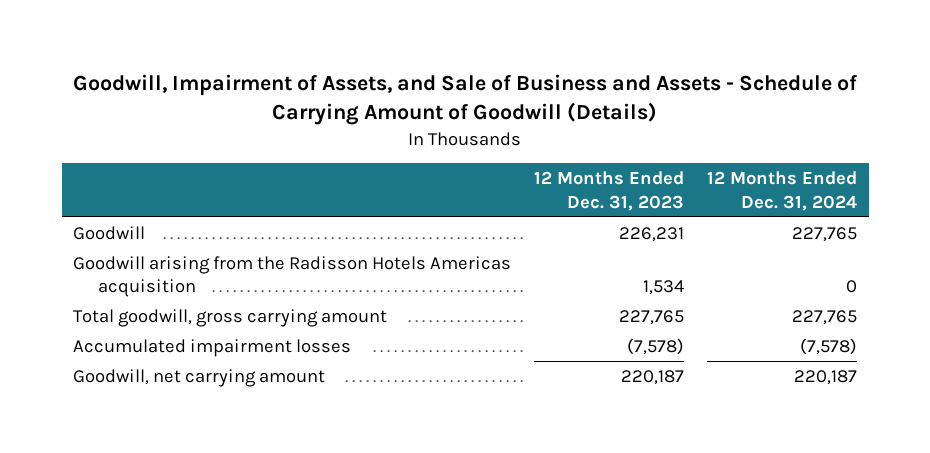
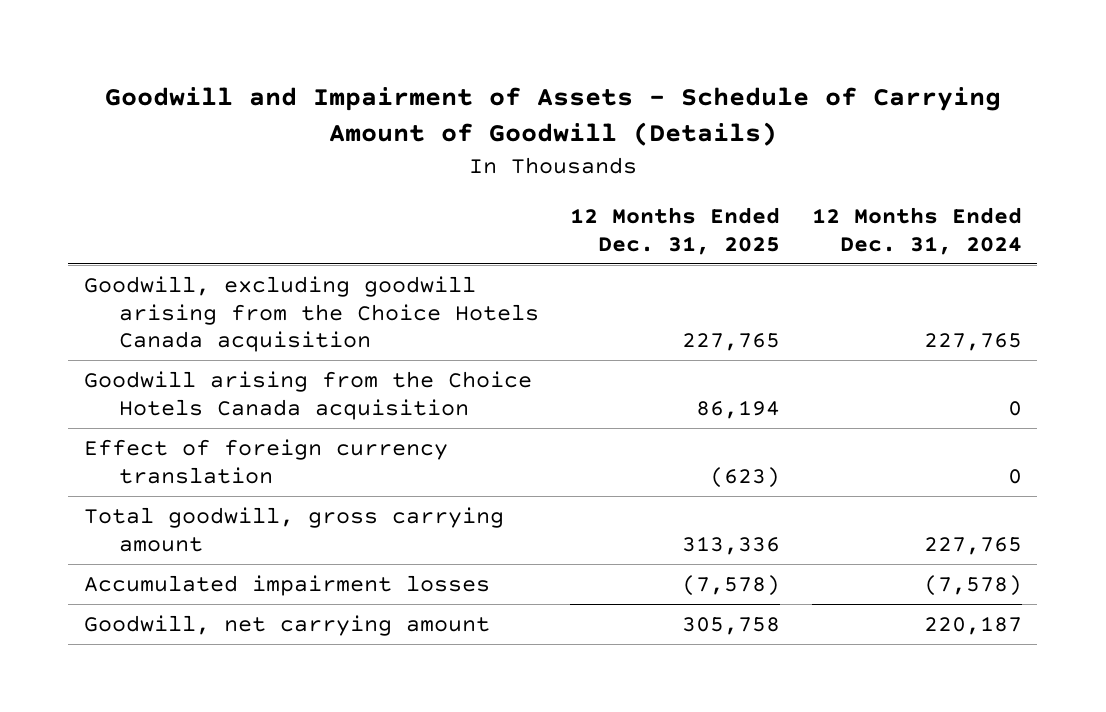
- Goodwill, Impairment of Assets, and Sale of Business and Assets - Schedule of Carrying Amount of Goodwill (Details)
+ Goodwill and Impairment of Assets - Schedule of Carrying Amount of Goodwill (Details)
- | 12 Months Ended Dec. 31, 2023 | 12 Months Ended Dec. 31, 2024
+ | 12 Months Ended Dec. 31, 2025 | 12 Months Ended Dec. 31, 2024
- Goodwill | 226,231 | 227,765
- Goodwill arising from the Radisson Hotels Americas acquisition | 1,534 | 0
+ Goodwill, excluding goodwill arising from the Choice Hotels Canada acquisition | 227,765 | 227,765
+ Goodwill arising from the Choice Hotels Canada acquisition | 86,194 | 0
+ Effect of foreign currency translation | (623) | 0

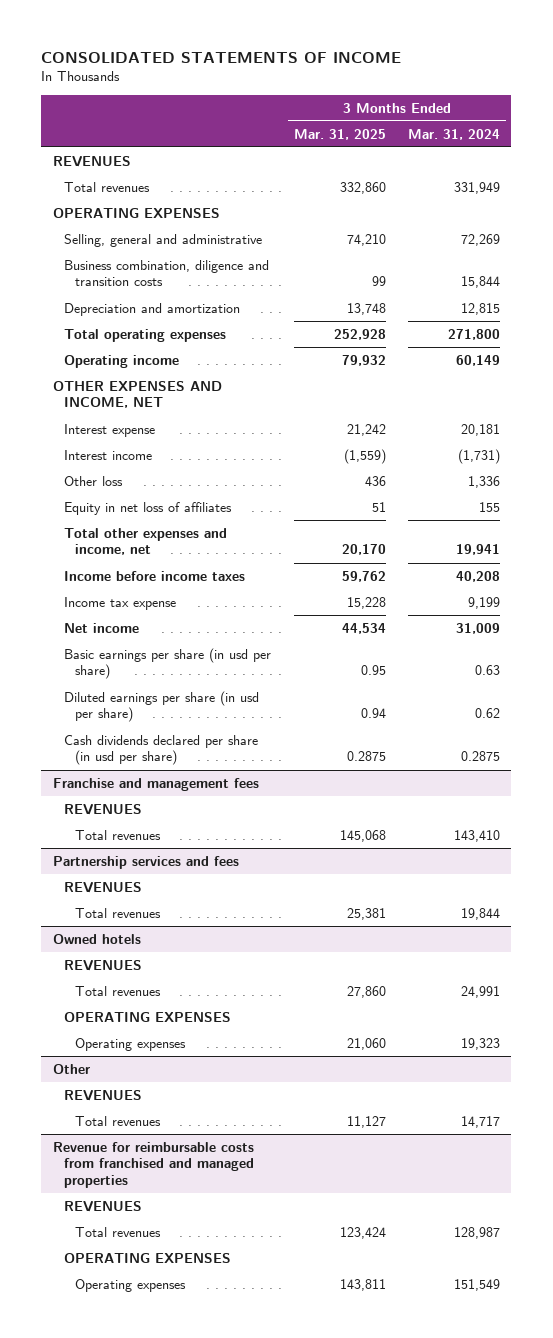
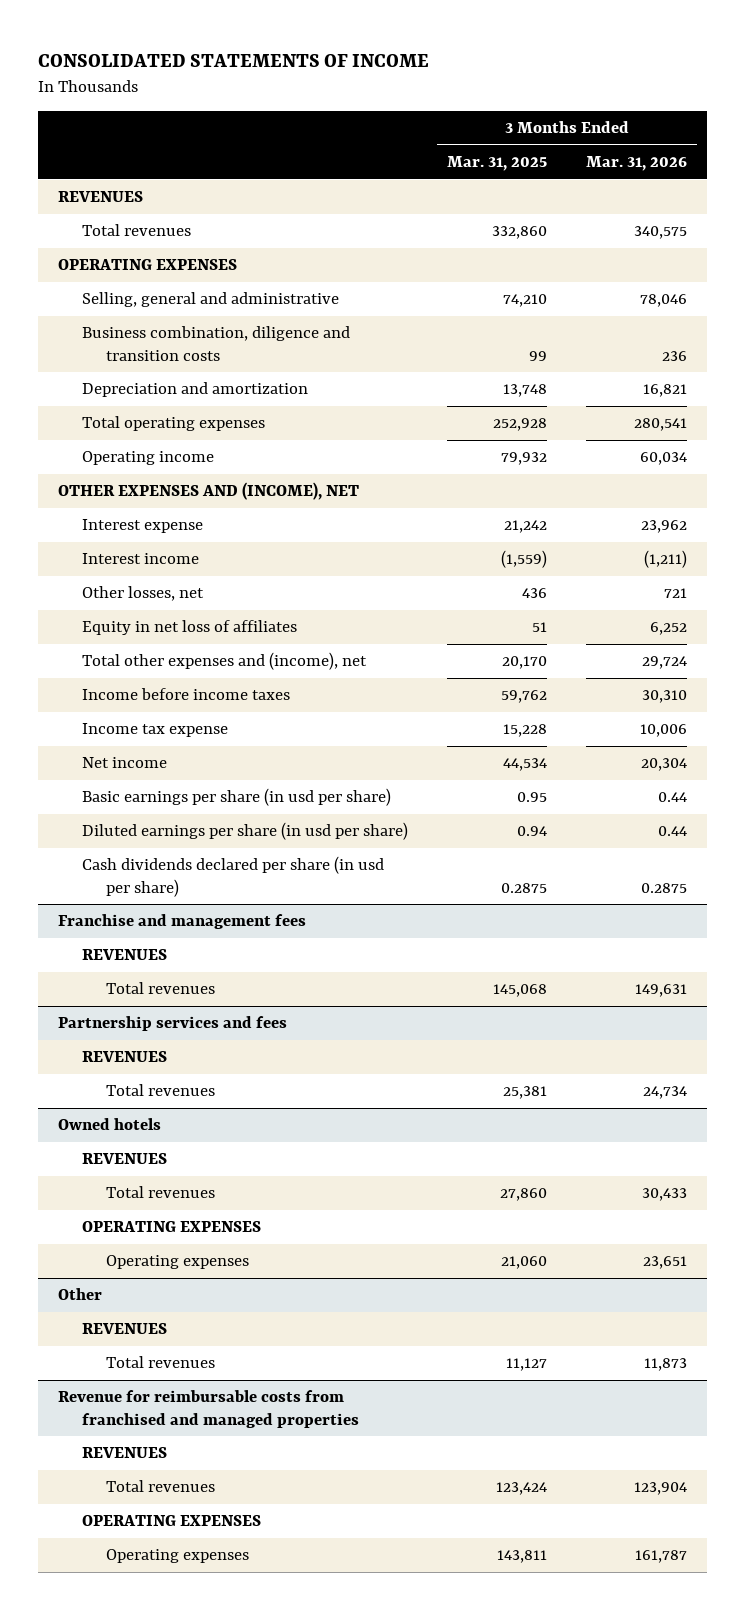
- | 3 Months Ended Mar. 31, 2025 | 3 Months Ended Mar. 31, 2024
+ | 3 Months Ended Mar. 31, 2025 | 3 Months Ended Mar. 31, 2026
- OTHER EXPENSES AND INCOME, NET
+ OTHER EXPENSES AND (INCOME), NET
- Other loss | 436 | 1,336
+ Other losses, net | 436 | 721
- Total other expenses and income, net | 20,170 | 19,941
+ Total other expenses and (income), net | 20,170 | 29,724

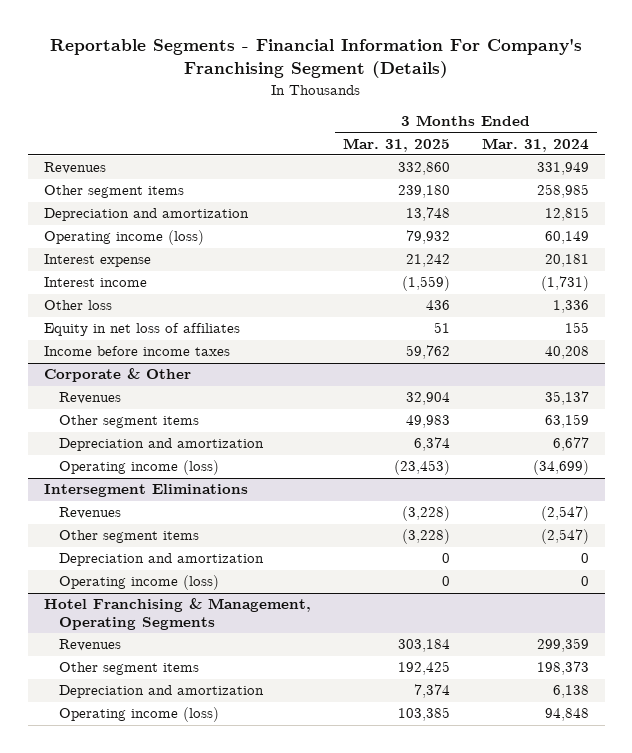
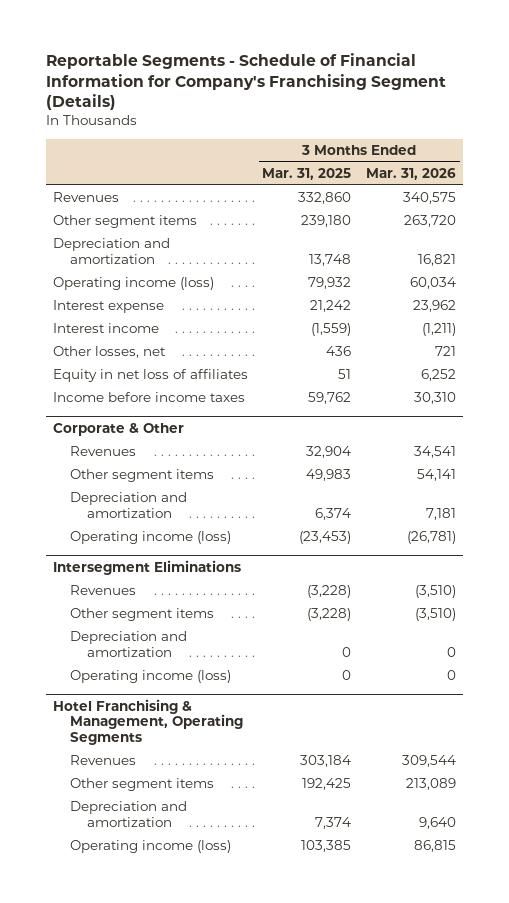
- Reportable Segments - Financial Information For Company's Franchising Segment (Details)
+ Reportable Segments - Schedule of Financial Information for Company's Franchising Segment (Details)
- | 3 Months Ended Mar. 31, 2025 | 3 Months Ended Mar. 31, 2024
+ | 3 Months Ended Mar. 31, 2025 | 3 Months Ended Mar. 31, 2026
- Other loss | 436 | 1,336
+ Other losses, net | 436 | 721

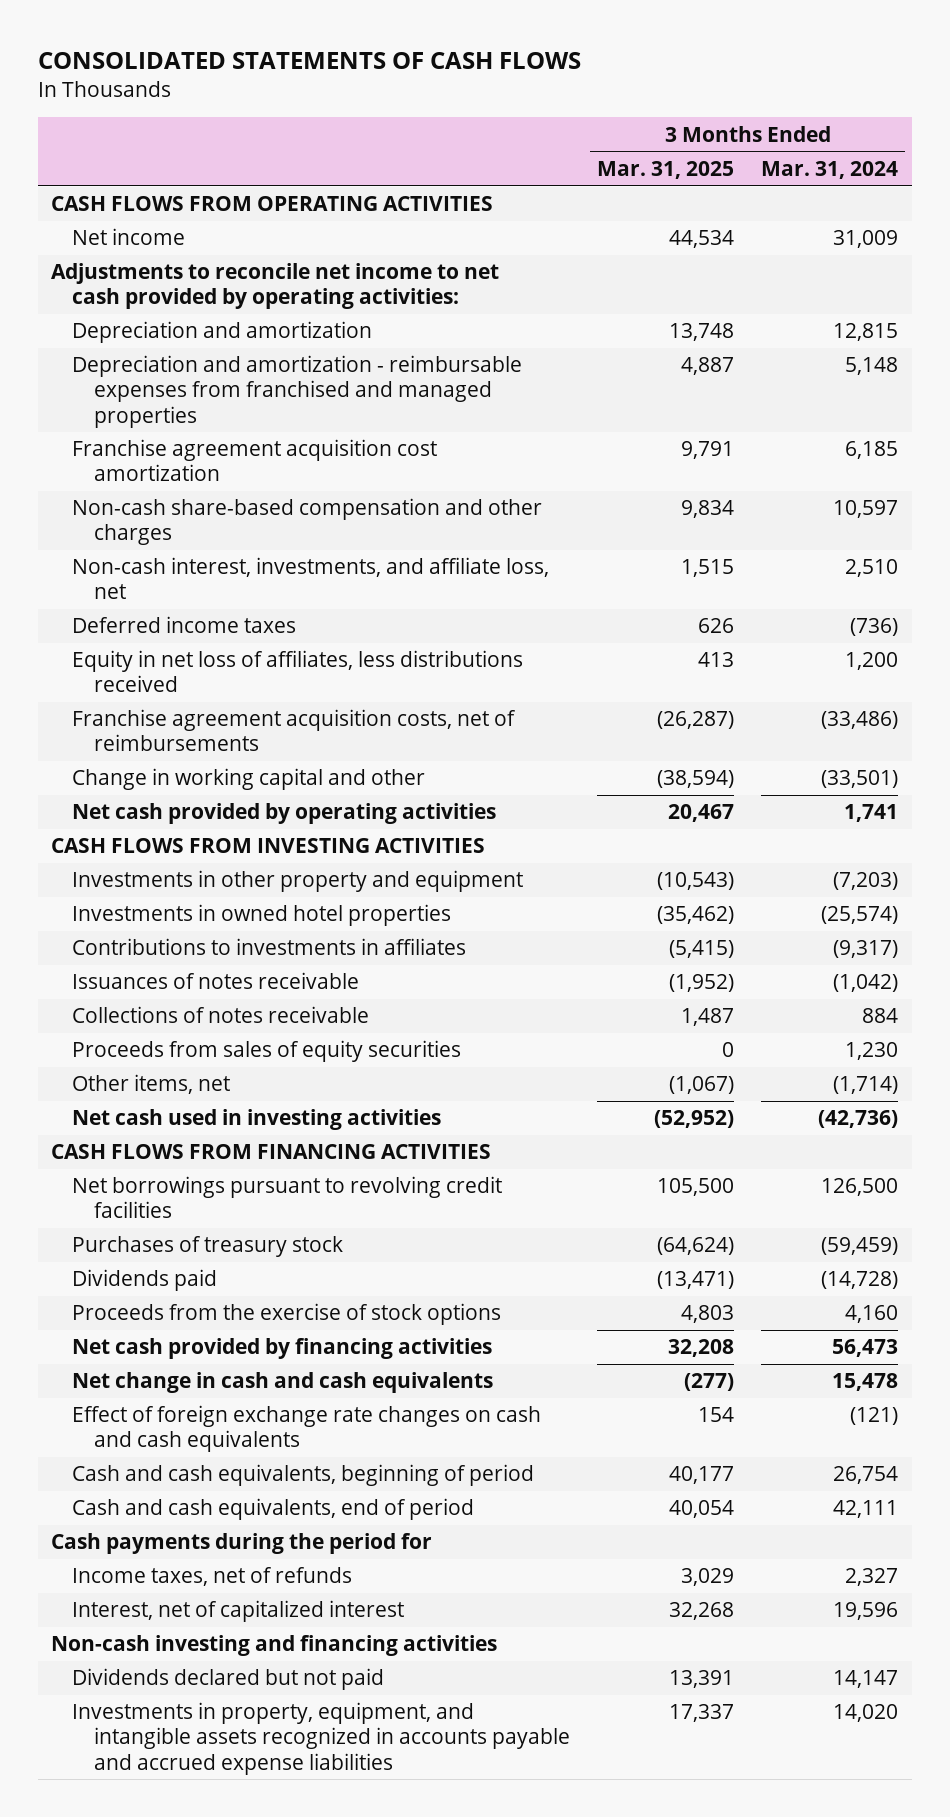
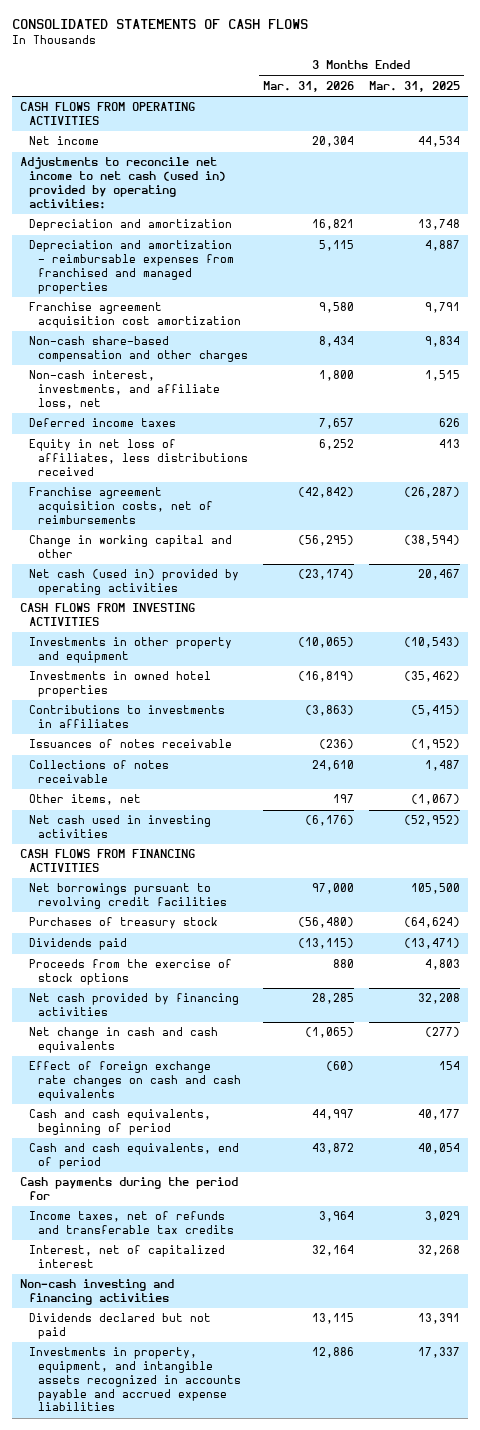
- | 3 Months Ended Mar. 31, 2025 | 3 Months Ended Mar. 31, 2024
+ | 3 Months Ended Mar. 31, 2026 | 3 Months Ended Mar. 31, 2025
- Adjustments to reconcile net income to net cash provided by operating activities:
+ Adjustments to reconcile net income to net cash (used in) provided by operating activities:
- Net cash provided by operating activities | 20,467 | 1,741
+ Net cash (used in) provided by operating activities | (23,174) | 20,467
- Proceeds from sales of equity securities | 0 | 1,230
- Income taxes, net of refunds | 3,029 | 2,327
+ Income taxes, net of refunds and transferable tax credits | 3,964 | 3,029

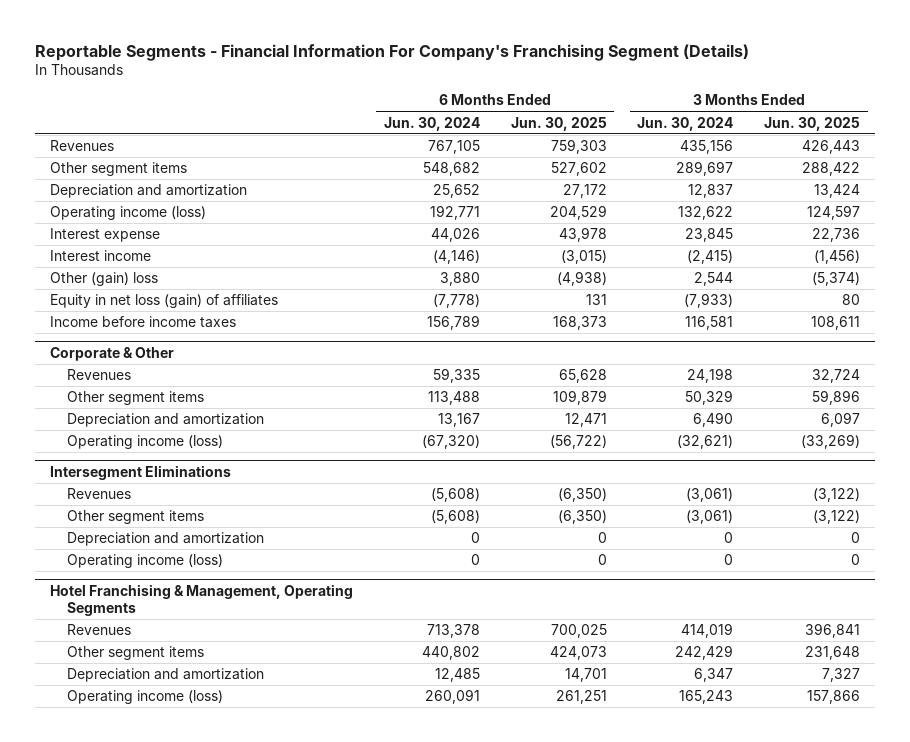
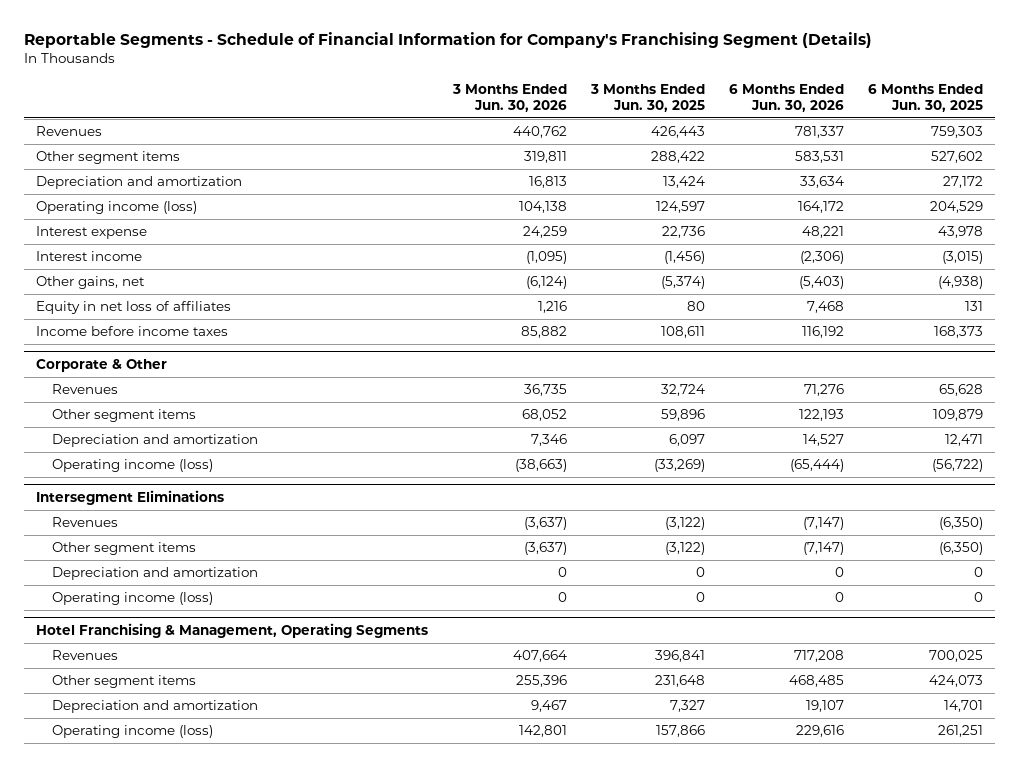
- Reportable Segments - Financial Information For Company's Franchising Segment (Details)
+ Reportable Segments - Schedule of Financial Information for Company's Franchising Segment (Details)
- | 6 Months Ended Jun. 30, 2024 | 6 Months Ended Jun. 30, 2025 | 3 Months Ended Jun. 30, 2024 | 3 Months Ended Jun. 30, 2025
+ | 3 Months Ended Jun. 30, 2026 | 3 Months Ended Jun. 30, 2025 | 6 Months Ended Jun. 30, 2026 | 6 Months Ended Jun. 30, 2025
- Other (gain) loss | 3,880 | (4,938) | 2,544 | (5,374)
- Equity in net loss (gain) of affiliates | (7,778) | 131 | (7,933) | 80
+ Other gains, net | (6,124) | (5,374) | (5,403) | (4,938)
+ Equity in net loss of affiliates | 1,216 | 80 | 7,468 | 131

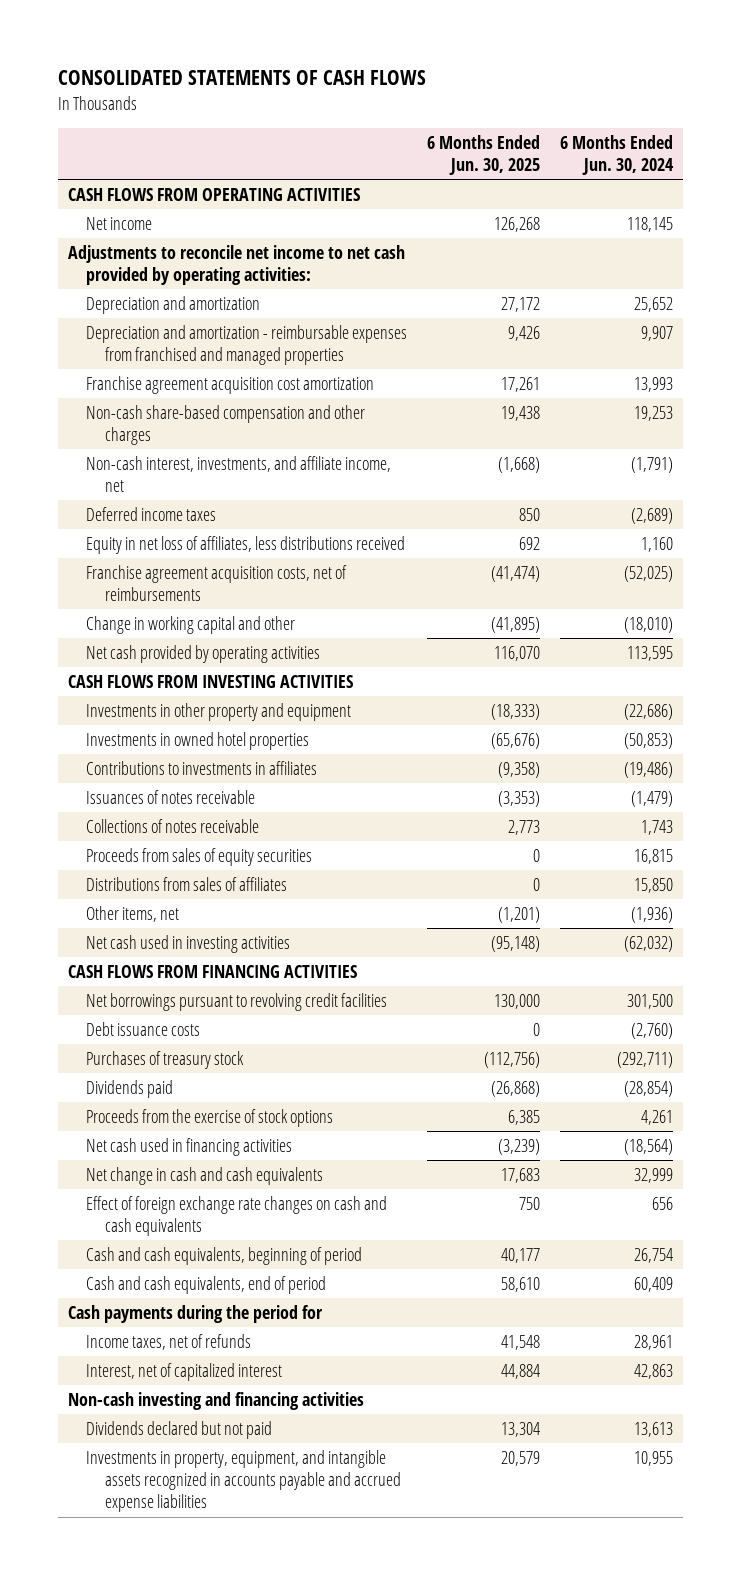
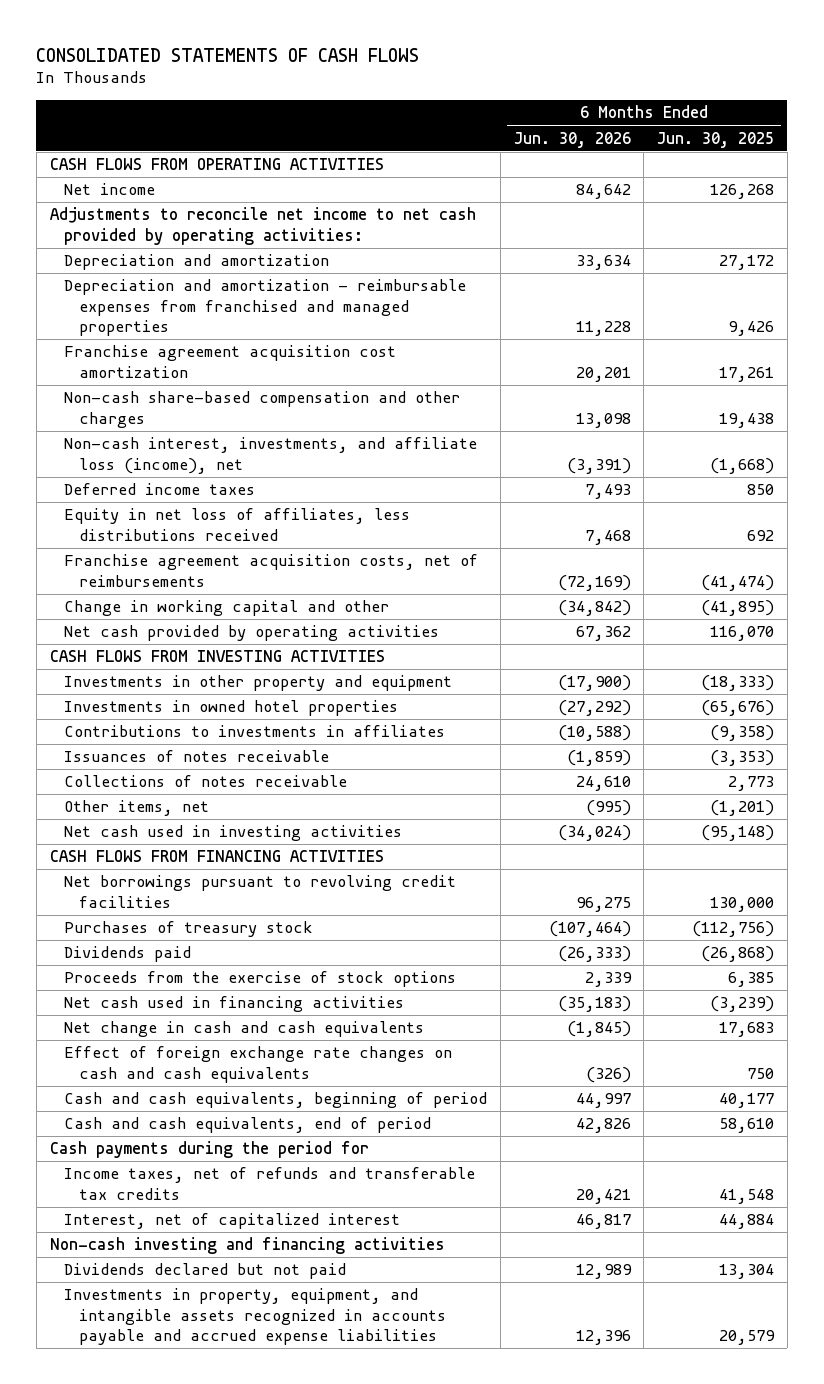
- | 6 Months Ended Jun. 30, 2025 | 6 Months Ended Jun. 30, 2024
+ | 6 Months Ended Jun. 30, 2026 | 6 Months Ended Jun. 30, 2025
- Non-cash interest, investments, and affiliate income, net | (1,668) | (1,791)
+ Non-cash interest, investments, and affiliate loss (income), net | (3,391) | (1,668)
- Proceeds from sales of equity securities | 0 | 16,815
- Distributions from sales of affiliates | 0 | 15,850
- Debt issuance costs | 0 | (2,760)
- Income taxes, net of refunds | 41,548 | 28,961
+ Income taxes, net of refunds and transferable tax credits | 20,421 | 41,548

